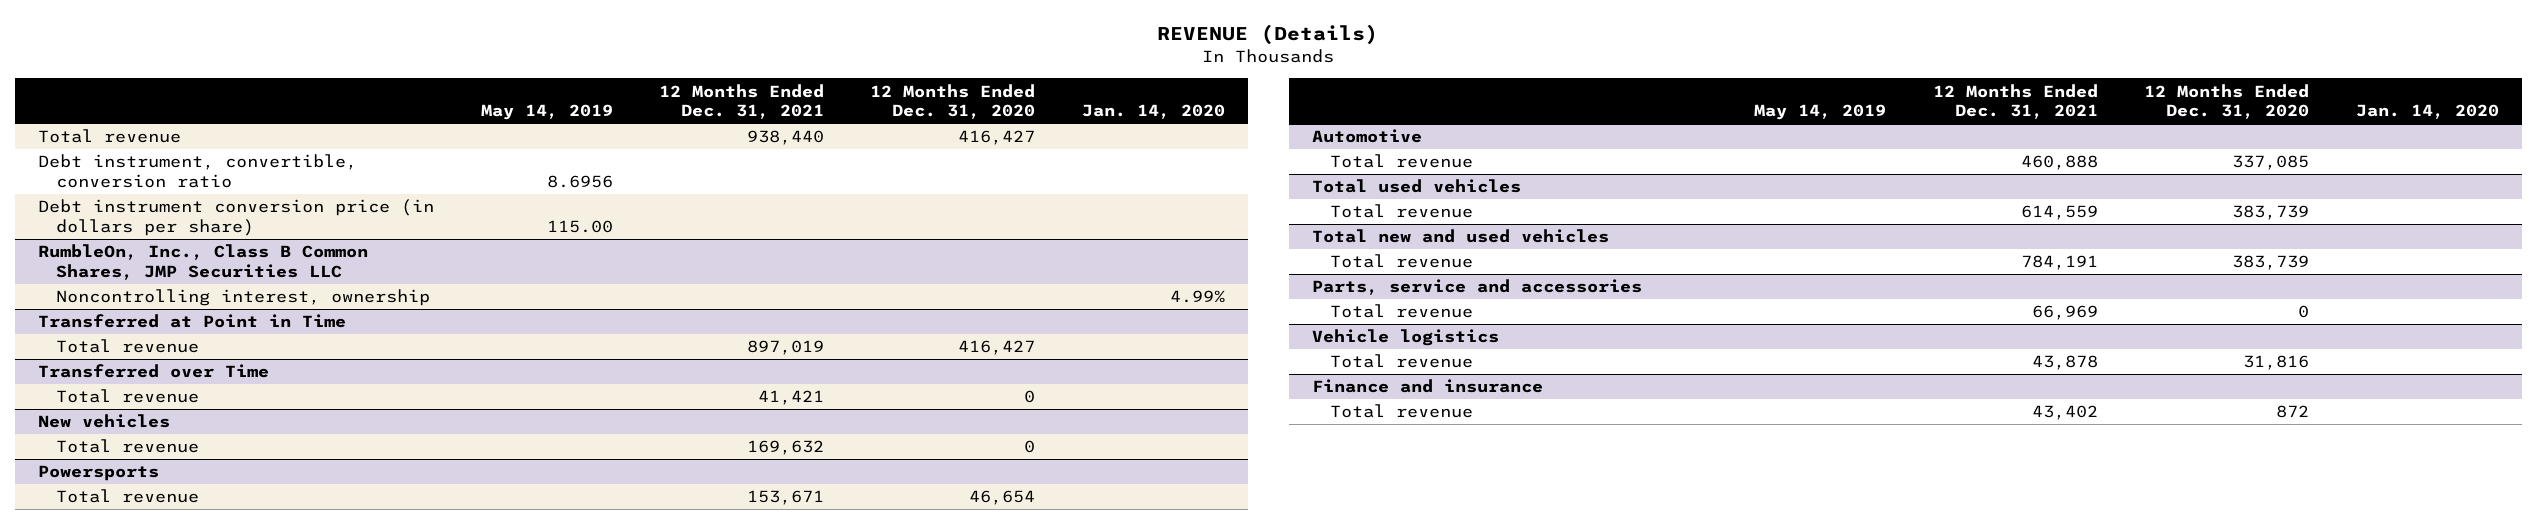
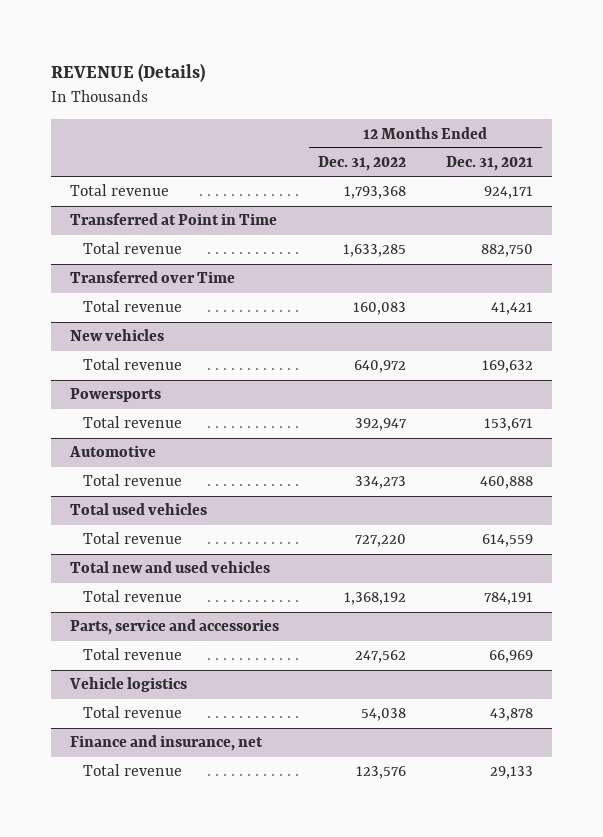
- | May 14, 2019 | 12 Months Ended Dec. 31, 2021 | 12 Months Ended Dec. 31, 2020 | Jan. 14, 2020
+ | 12 Months Ended Dec. 31, 2022 | 12 Months Ended Dec. 31, 2021
- Total revenue | | 938,440 | 416,427 |
- Debt instrument, convertible, conversion ratio | 8.6956 | | |
- Debt instrument conversion price (in dollars per share) | 115.00 | | |
- RumbleOn, Inc., Class B Common Shares, JMP Securities LLC
- Noncontrolling interest, ownership | | | | 4.99%
+ Total revenue | 1,793,368 | 924,171
@ Transferred at Point in Time
- Total revenue | | 897,019 | 416,427 |
+ Total revenue | 1,633,285 | 882,750
- Finance and insurance
- Total revenue | | 43,402 | 872 |
+ Finance and insurance, net
+ Total revenue | 123,576 | 29,133

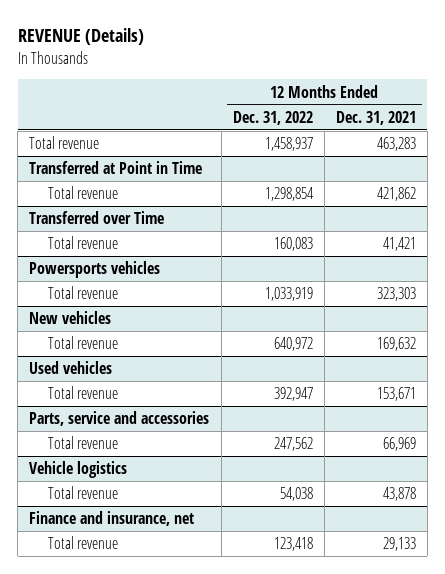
- Total revenue | 1,793,368 | 924,171
+ Total revenue | 1,458,937 | 463,283
@ Transferred at Point in Time
- Total revenue | 1,633,285 | 882,750
+ Total revenue | 1,298,854 | 421,862
+ Powersports vehicles
+ Total revenue | 1,033,919 | 323,303
- Powersports
+ Used vehicles
- Automotive
- Total revenue | 334,273 | 460,888
- Total used vehicles
- Total revenue | 727,220 | 614,559
- Total new and used vehicles
- Total revenue | 1,368,192 | 784,191
@ Finance and insurance, net
- Total revenue | 123,576 | 29,133
+ Total revenue | 123,418 | 29,133

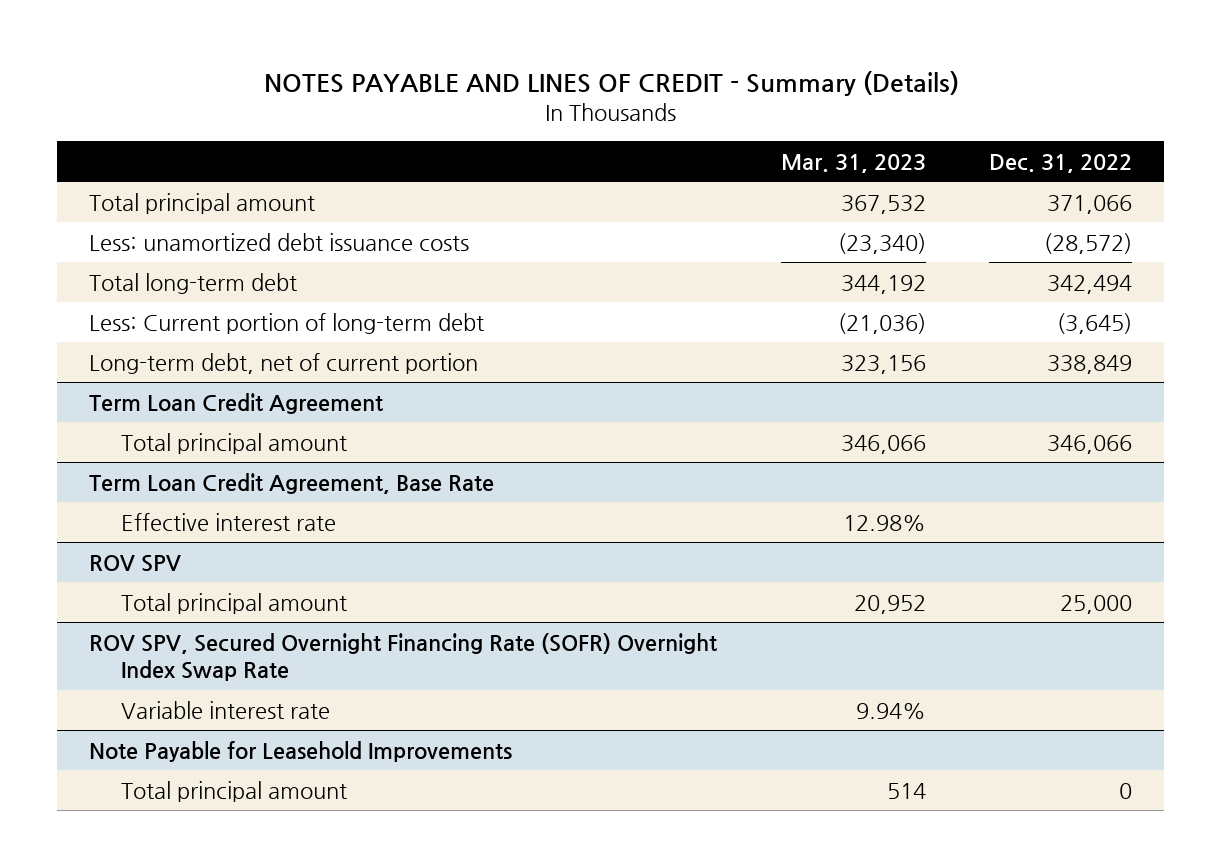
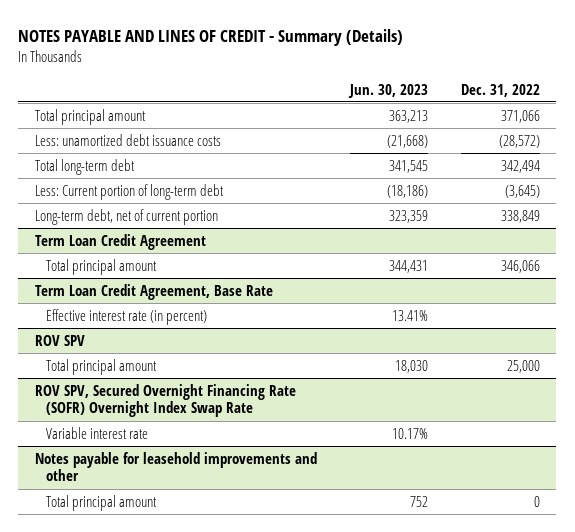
- | Mar. 31, 2023 | Dec. 31, 2022
+ | Jun. 30, 2023 | Dec. 31, 2022
@ Term Loan Credit Agreement, Base Rate
- Effective interest rate | 12.98% |
+ Effective interest rate (in percent) | 13.41% |
- Note Payable for Leasehold Improvements
+ Notes payable for leasehold improvements and other

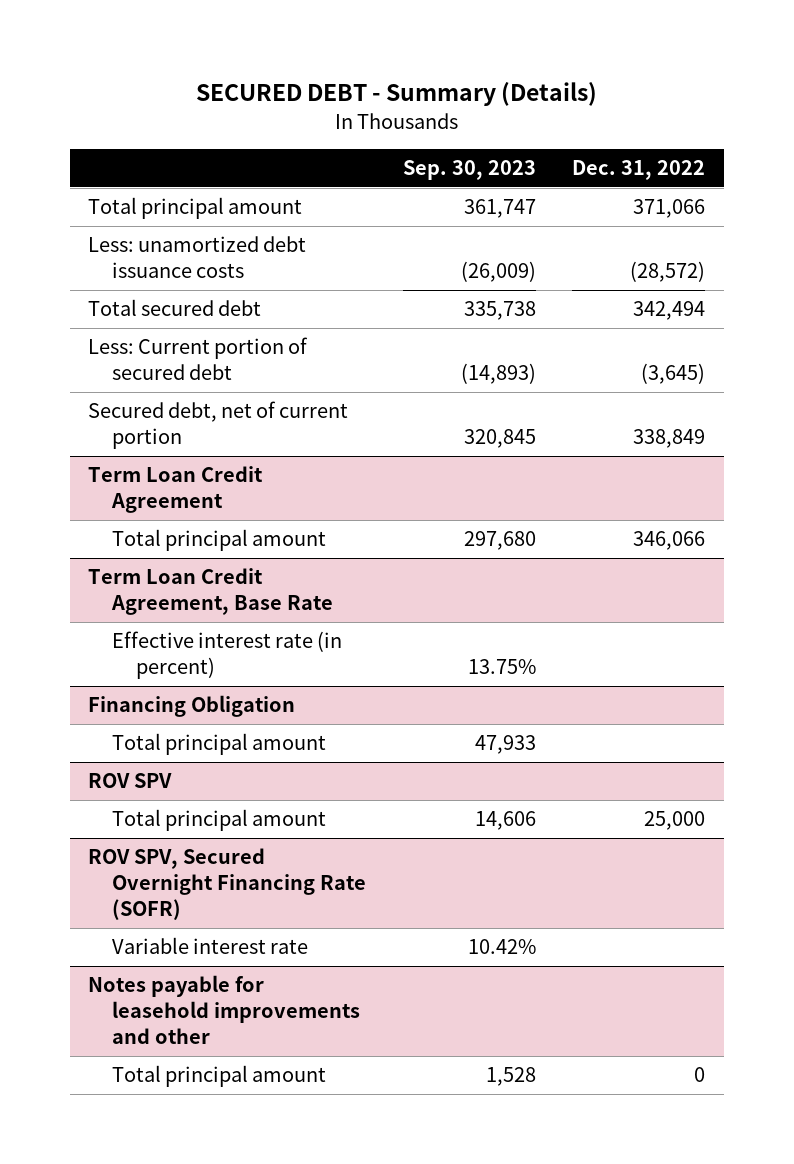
- NOTES PAYABLE AND LINES OF CREDIT - Summary (Details)
+ SECURED DEBT - Summary (Details)
- | Jun. 30, 2023 | Dec. 31, 2022
+ | Sep. 30, 2023 | Dec. 31, 2022
- Total long-term debt | 341,545 | 342,494
- Less: Current portion of long-term debt | (18,186) | (3,645)
- Long-term debt, net of current portion | 323,359 | 338,849
+ Total secured debt | 335,738 | 342,494
+ Less: Current portion of secured debt | (14,893) | (3,645)
+ Secured debt, net of current portion | 320,845 | 338,849
+ Financing Obligation
+ Total principal amount | 47,933 |
- ROV SPV, Secured Overnight Financing Rate (SOFR) Overnight Index Swap Rate
+ ROV SPV, Secured Overnight Financing Rate (SOFR)

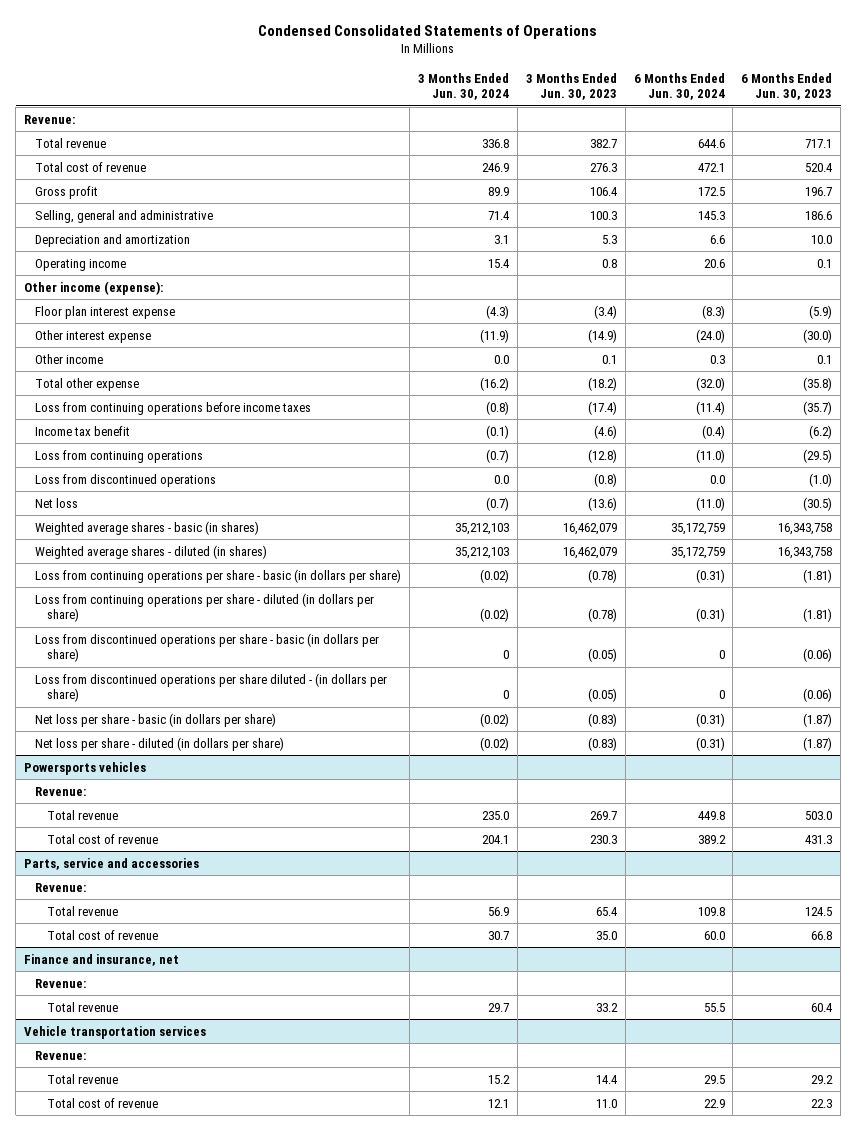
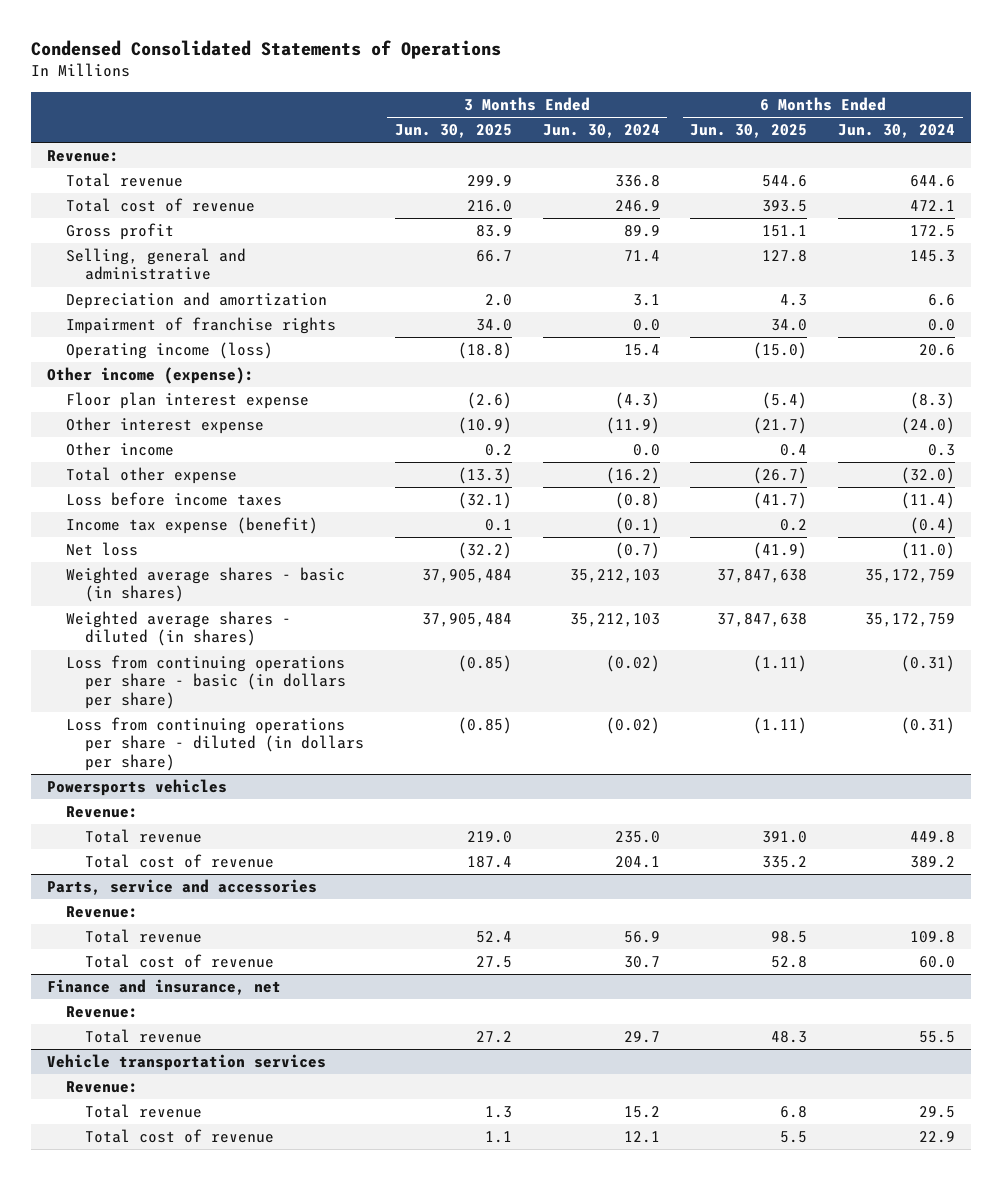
- | 3 Months Ended Jun. 30, 2024 | 3 Months Ended Jun. 30, 2023 | 6 Months Ended Jun. 30, 2024 | 6 Months Ended Jun. 30, 2023
+ | 3 Months Ended Jun. 30, 2025 | 3 Months Ended Jun. 30, 2024 | 6 Months Ended Jun. 30, 2025 | 6 Months Ended Jun. 30, 2024
- Operating income | 15.4 | 0.8 | 20.6 | 0.1
+ Impairment of franchise rights | 34.0 | 0.0 | 34.0 | 0.0
+ Operating income (loss) | (18.8) | 15.4 | (15.0) | 20.6
- Loss from continuing operations before income taxes | (0.8) | (17.4) | (11.4) | (35.7)
- Income tax benefit | (0.1) | (4.6) | (0.4) | (6.2)
- Loss from continuing operations | (0.7) | (12.8) | (11.0) | (29.5)
- Loss from discontinued operations | 0.0 | (0.8) | 0.0 | (1.0)
+ Loss before income taxes | (32.1) | (0.8) | (41.7) | (11.4)
+ Income tax expense (benefit) | 0.1 | (0.1) | 0.2 | (0.4)
- Loss from discontinued operations per share - basic (in dollars per share) | 0 | (0.05) | 0 | (0.06)
- Loss from discontinued operations per share diluted - (in dollars per share) | 0 | (0.05) | 0 | (0.06)
- Net loss per share - basic (in dollars per share) | (0.02) | (0.83) | (0.31) | (1.87)
- Net loss per share - diluted (in dollars per share) | (0.02) | (0.83) | (0.31) | (1.87)

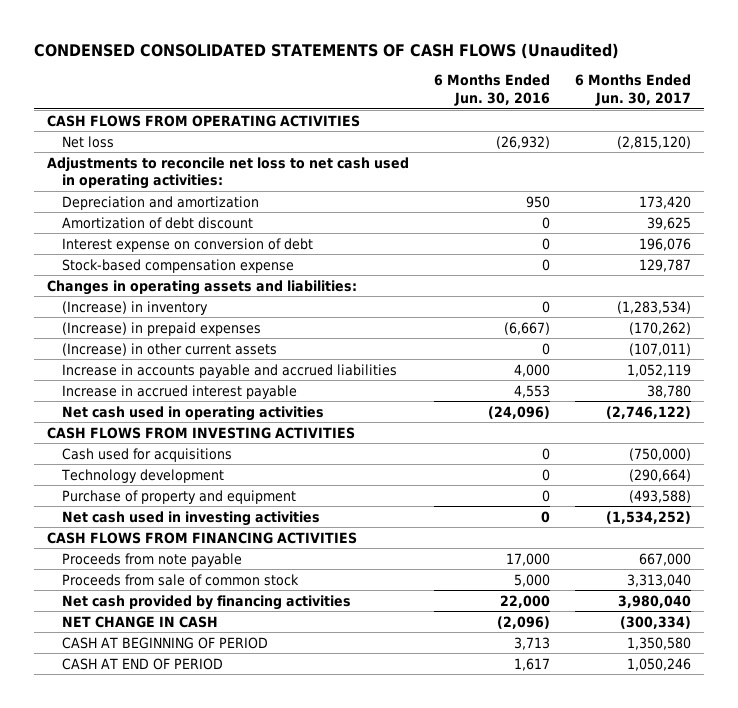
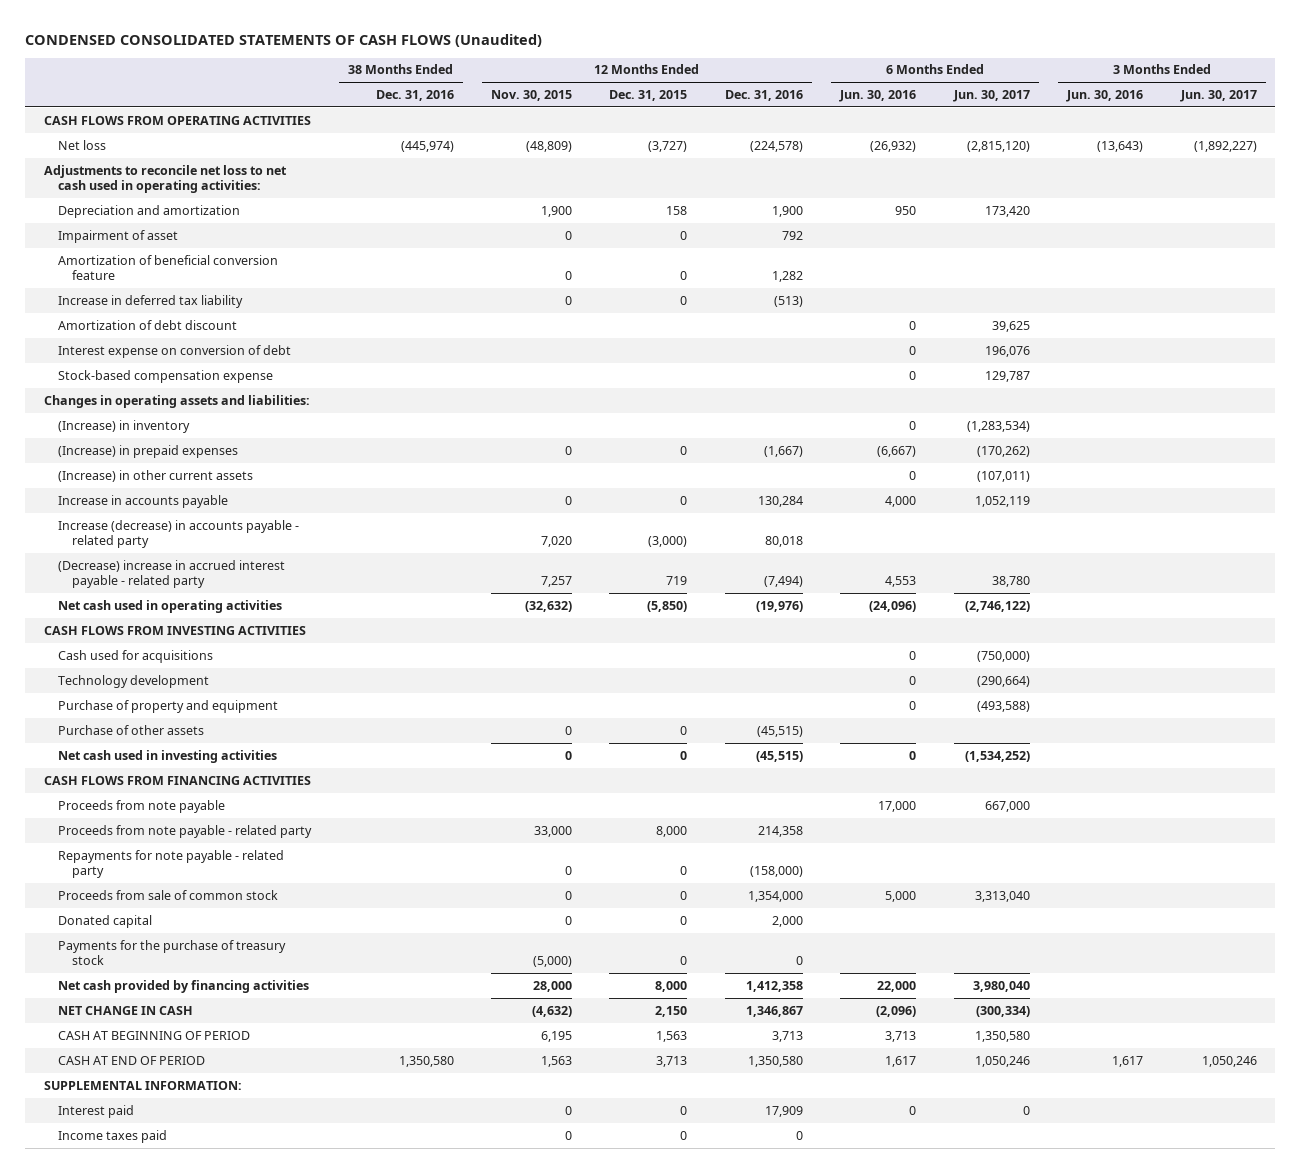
- | 6 Months Ended Jun. 30, 2016 | 6 Months Ended Jun. 30, 2017
+ | 38 Months Ended Dec. 31, 2016 | 12 Months Ended Nov. 30, 2015 | 12 Months Ended Dec. 31, 2015 | 12 Months Ended Dec. 31, 2016 | 6 Months Ended Jun. 30, 2016 | 6 Months Ended Jun. 30, 2017 | 3 Months Ended Jun. 30, 2016 | 3 Months Ended Jun. 30, 2017
+ Impairment of asset | | 0 | 0 | 792 | | | |
+ Amortization of beneficial conversion feature | | 0 | 0 | 1,282 | | | |
+ Increase in deferred tax liability | | 0 | 0 | (513) | | | |
- Increase in accounts payable and accrued liabilities | 4,000 | 1,052,119
- Increase in accrued interest payable | 4,553 | 38,780
+ Increase in accounts payable | | 0 | 0 | 130,284 | 4,000 | 1,052,119 | |
+ Increase (decrease) in accounts payable - related party | | 7,020 | (3,000) | 80,018 | | | |
+ (Decrease) increase in accrued interest payable - related party | | 7,257 | 719 | (7,494) | 4,553 | 38,780 | |
+ Purchase of other assets | | 0 | 0 | (45,515) | | | |
+ Proceeds from note payable - related party | | 33,000 | 8,000 | 214,358 | | | |
+ Repayments for note payable - related party | | 0 | 0 | (158,000) | | | |
+ Donated capital | | 0 | 0 | 2,000 | | | |
+ Payments for the purchase of treasury stock | | (5,000) | 0 | 0 | | | |
+ SUPPLEMENTAL INFORMATION:
+ Interest paid | | 0 | 0 | 17,909 | 0 | 0 | |
+ Income taxes paid | | 0 | 0 | 0 | | | |

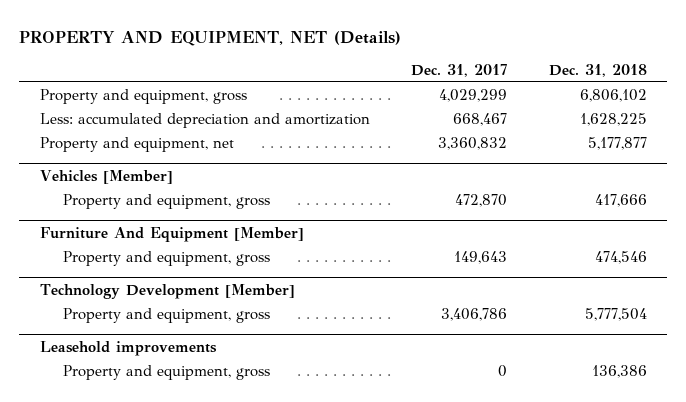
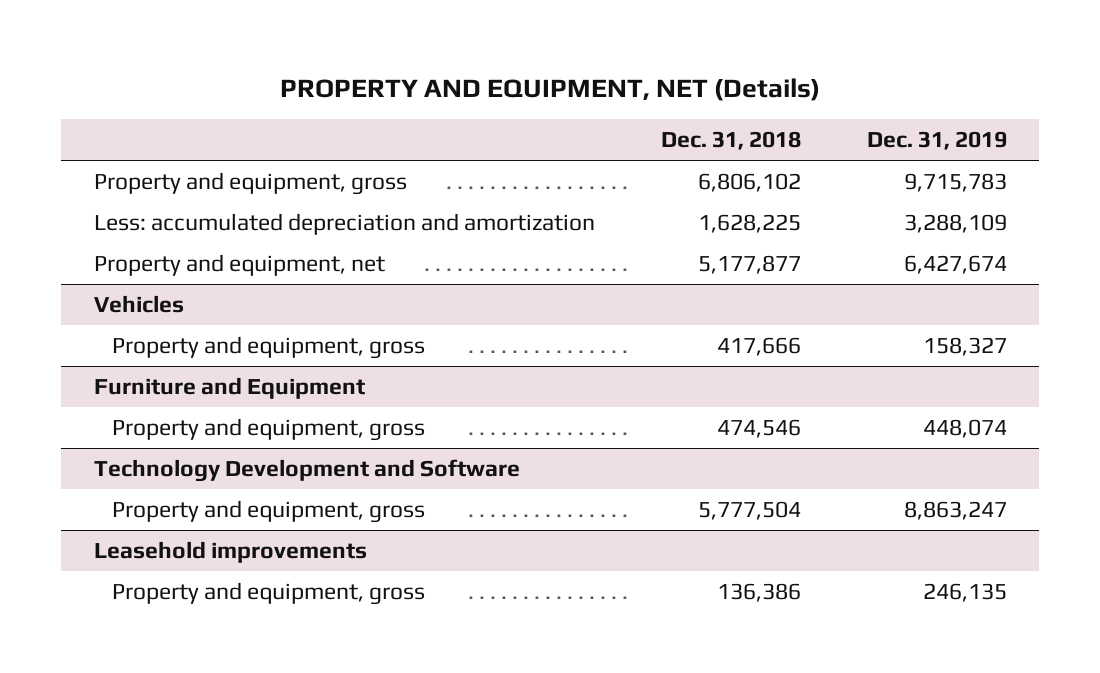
- | Dec. 31, 2017 | Dec. 31, 2018
+ | Dec. 31, 2018 | Dec. 31, 2019
- Vehicles [Member]
+ Vehicles
- Furniture And Equipment [Member]
+ Furniture and Equipment
- Technology Development [Member]
+ Technology Development and Software

